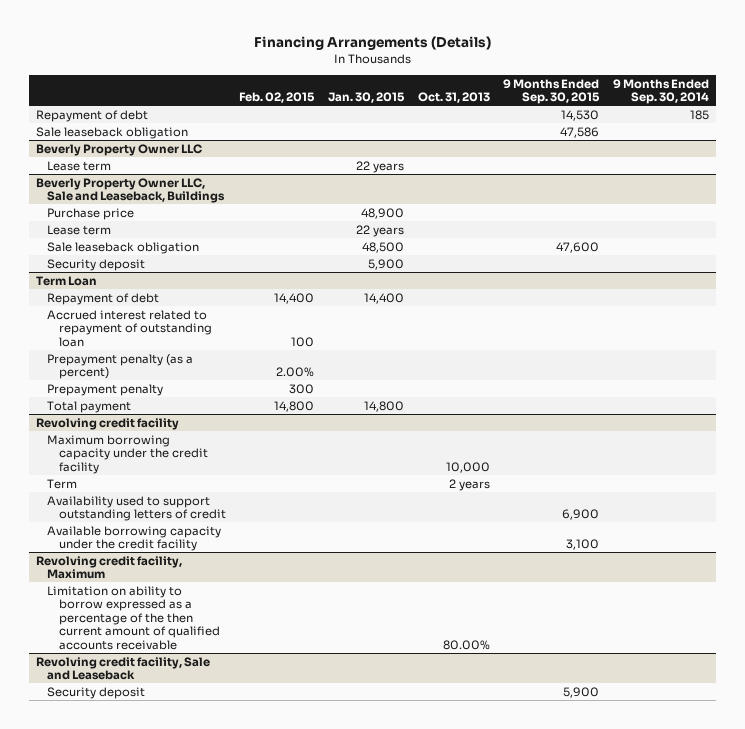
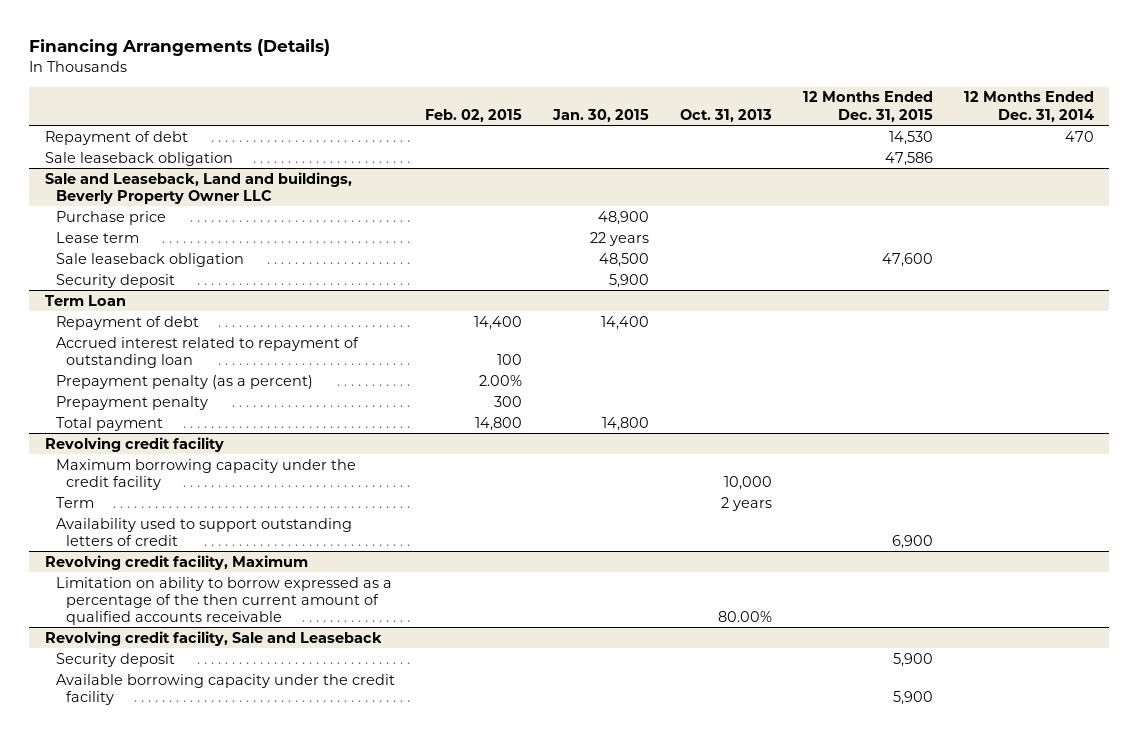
- | Feb. 02, 2015 | Jan. 30, 2015 | Oct. 31, 2013 | 9 Months Ended Sep. 30, 2015 | 9 Months Ended Sep. 30, 2014
+ | Feb. 02, 2015 | Jan. 30, 2015 | Oct. 31, 2013 | 12 Months Ended Dec. 31, 2015 | 12 Months Ended Dec. 31, 2014
- Beverly Property Owner LLC
- Lease term | | 22 years | | |
- Beverly Property Owner LLC, Sale and Leaseback, Buildings
+ Sale and Leaseback, Land and buildings, Beverly Property Owner LLC
@ Revolving credit facility
- Available borrowing capacity under the credit facility | | | | 3,100 |
@ Revolving credit facility, Sale and Leaseback
+ Available borrowing capacity under the credit facility | | | | 5,900 |

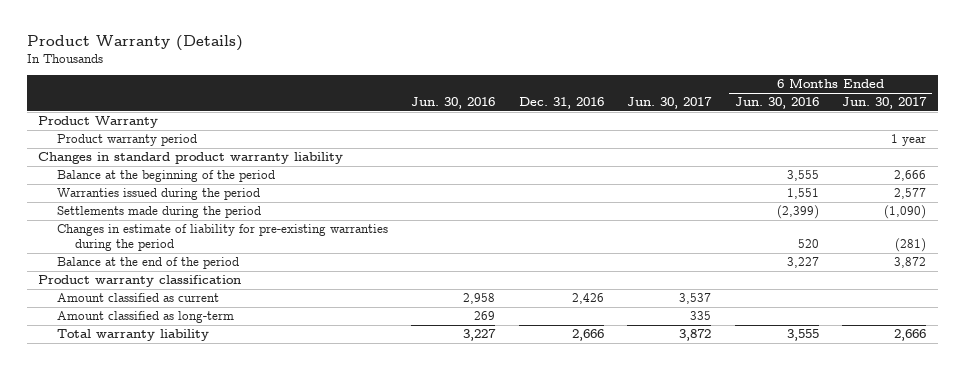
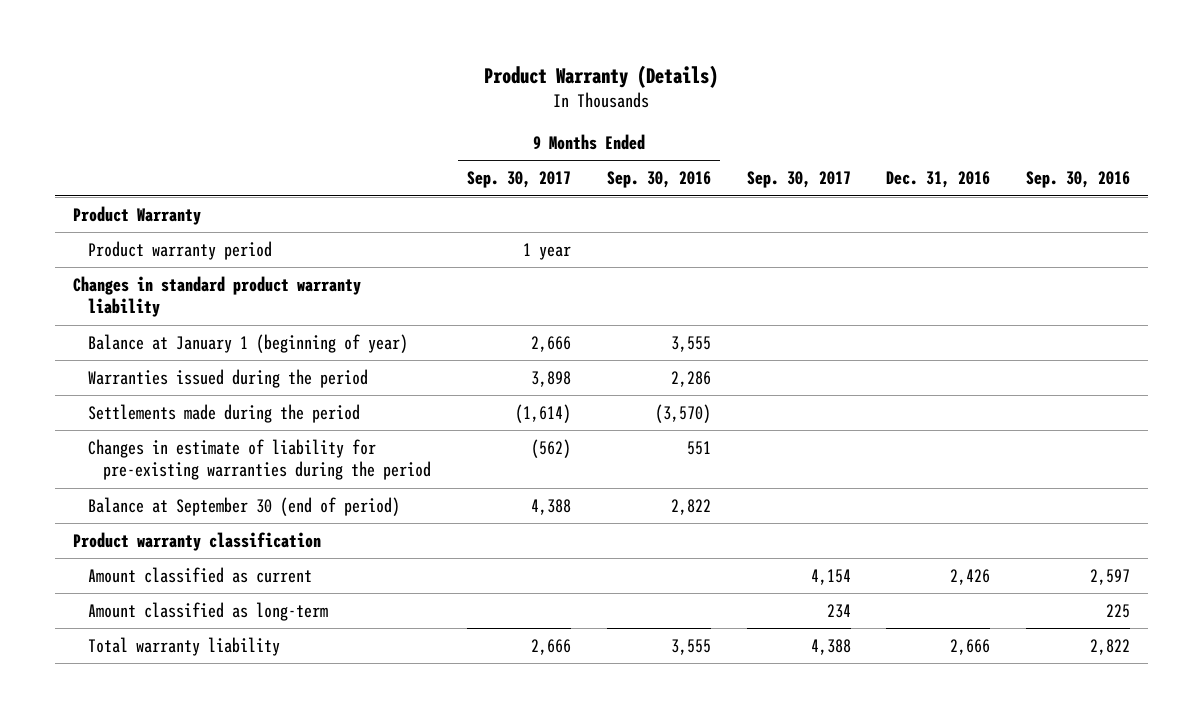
- | Jun. 30, 2016 | Dec. 31, 2016 | Jun. 30, 2017 | 6 Months Ended Jun. 30, 2016 | 6 Months Ended Jun. 30, 2017
+ | 9 Months Ended Sep. 30, 2017 | 9 Months Ended Sep. 30, 2016 | Sep. 30, 2017 | Dec. 31, 2016 | Sep. 30, 2016
- Balance at the beginning of the period | | | | 3,555 | 2,666
+ Balance at January 1 (beginning of year) | 2,666 | 3,555 | | |
- Balance at the end of the period | | | | 3,227 | 3,872
+ Balance at September 30 (end of period) | 4,388 | 2,822 | | |

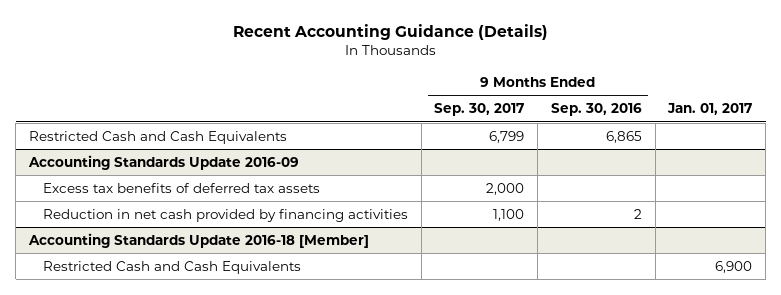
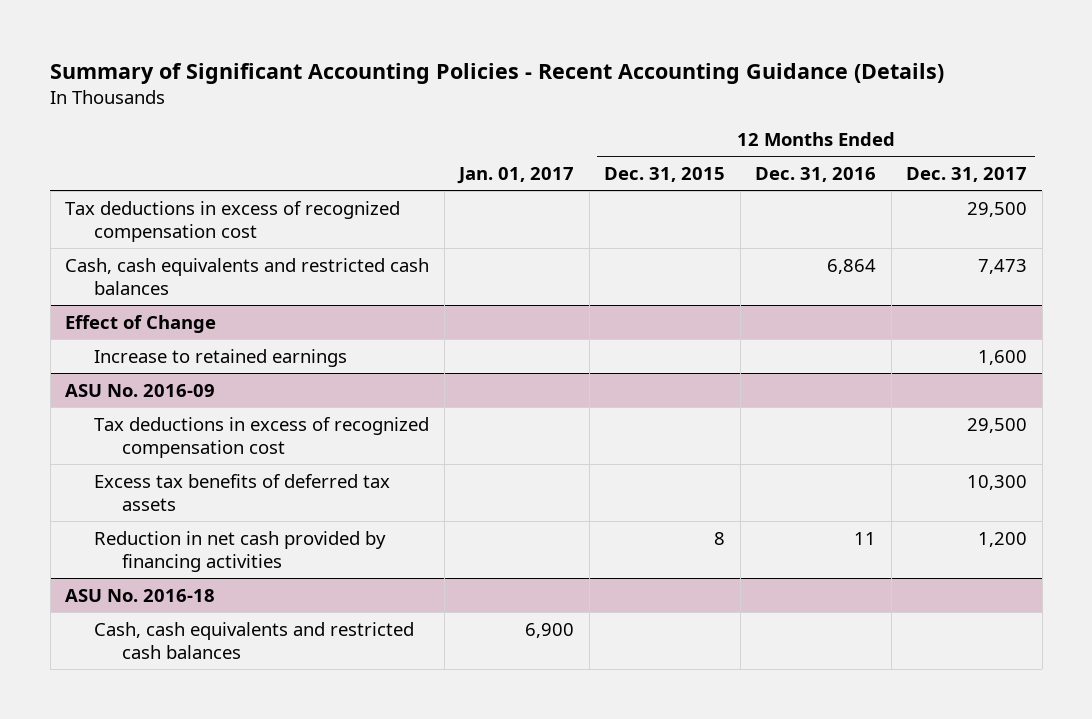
- Recent Accounting Guidance (Details)
+ Summary of Significant Accounting Policies - Recent Accounting Guidance (Details)
- | 9 Months Ended Sep. 30, 2017 | 9 Months Ended Sep. 30, 2016 | Jan. 01, 2017
+ | Jan. 01, 2017 | 12 Months Ended Dec. 31, 2015 | 12 Months Ended Dec. 31, 2016 | 12 Months Ended Dec. 31, 2017
- Restricted Cash and Cash Equivalents | 6,799 | 6,865 |
- Accounting Standards Update 2016-09
+ Tax deductions in excess of recognized compensation cost | | | | 29,500
+ Cash, cash equivalents and restricted cash balances | | | 6,864 | 7,473
+ Effect of Change
+ Increase to retained earnings | | | | 1,600
+ ASU No. 2016-09
+ Tax deductions in excess of recognized compensation cost | | | | 29,500
- Accounting Standards Update 2016-18 [Member]
- Restricted Cash and Cash Equivalents | | | 6,900
+ ASU No. 2016-18
+ Cash, cash equivalents and restricted cash balances | 6,900 | | |

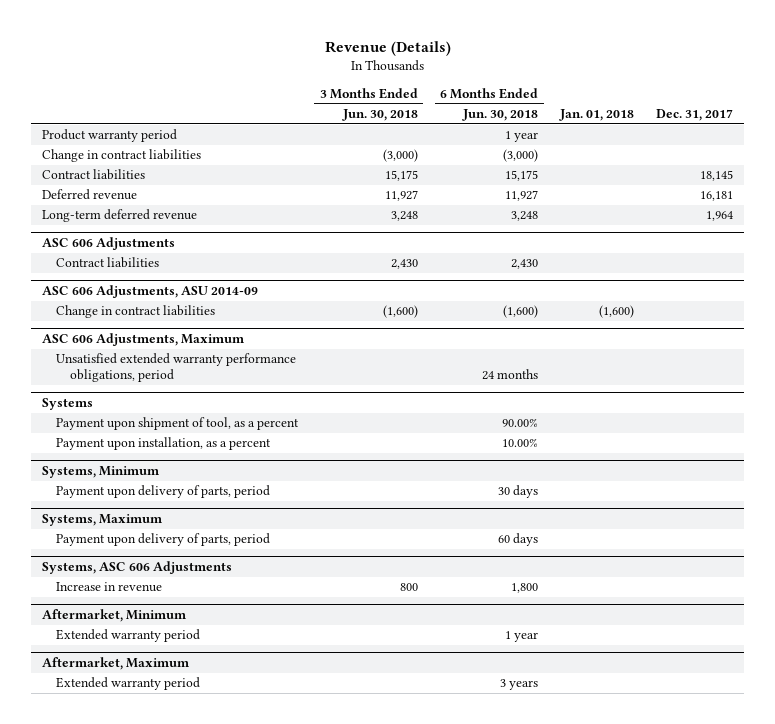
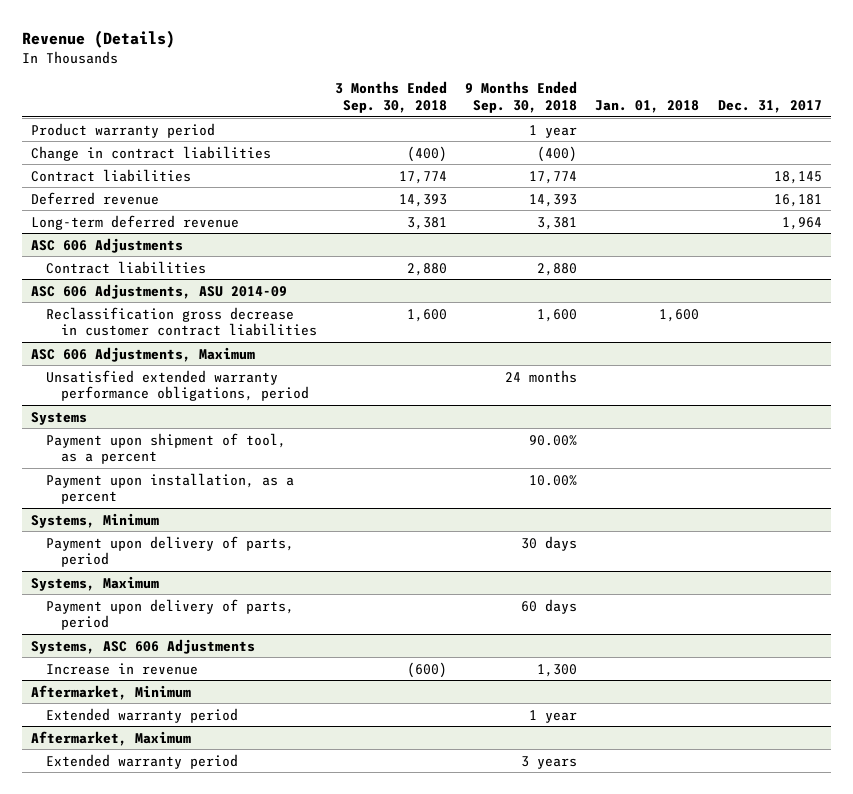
- | 3 Months Ended Jun. 30, 2018 | 6 Months Ended Jun. 30, 2018 | Jan. 01, 2018 | Dec. 31, 2017
+ | 3 Months Ended Sep. 30, 2018 | 9 Months Ended Sep. 30, 2018 | Jan. 01, 2018 | Dec. 31, 2017
@ ASC 606 Adjustments, ASU 2014-09
- Change in contract liabilities | (1,600) | (1,600) | (1,600) |
+ Reclassification gross decrease in customer contract liabilities | 1,600 | 1,600 | 1,600 |

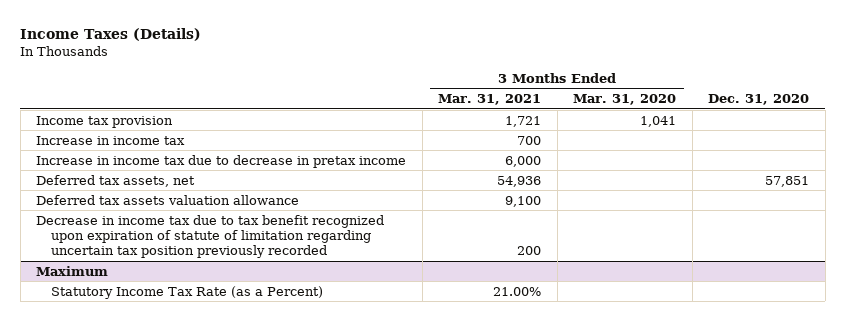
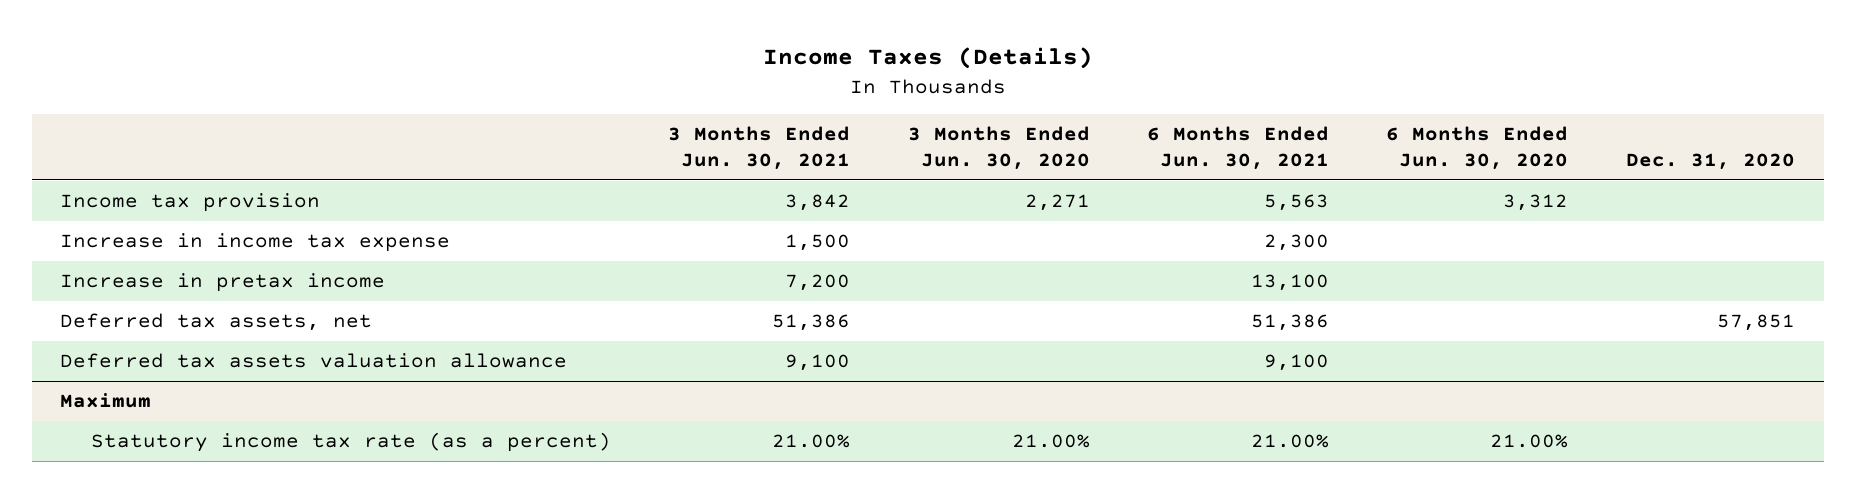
- | 3 Months Ended Mar. 31, 2021 | 3 Months Ended Mar. 31, 2020 | Dec. 31, 2020
+ | 3 Months Ended Jun. 30, 2021 | 3 Months Ended Jun. 30, 2020 | 6 Months Ended Jun. 30, 2021 | 6 Months Ended Jun. 30, 2020 | Dec. 31, 2020
- Increase in income tax | 700 | |
- Increase in income tax due to decrease in pretax income | 6,000 | |
+ Increase in income tax expense | 1,500 | | 2,300 | |
+ Increase in pretax income | 7,200 | | 13,100 | |
- Decrease in income tax due to tax benefit recognized upon expiration of statute of limitation regarding uncertain tax position previously recorded | 200 | |
@ Maximum
- Statutory Income Tax Rate (as a Percent) | 21.00% | |
+ Statutory income tax rate (as a percent) | 21.00% | 21.00% | 21.00% | 21.00% |

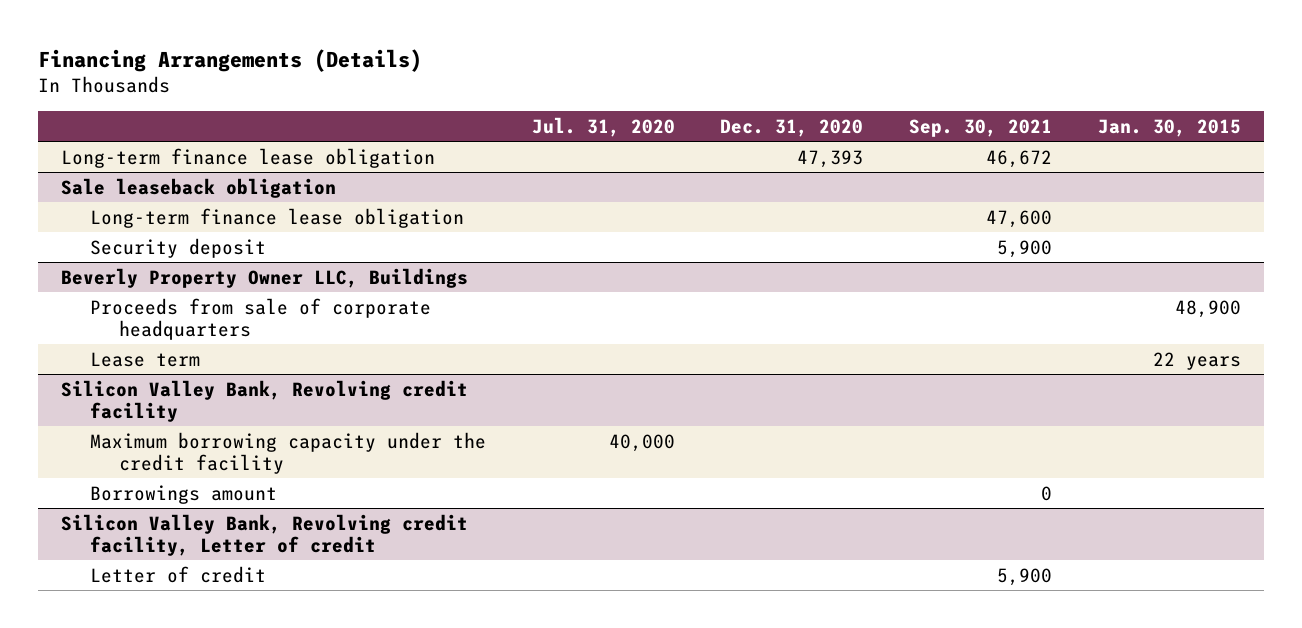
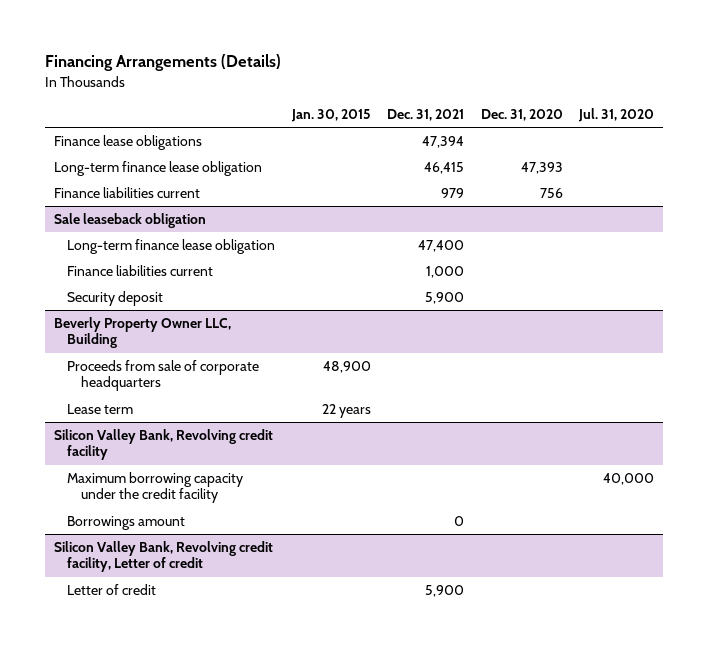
- | Jul. 31, 2020 | Dec. 31, 2020 | Sep. 30, 2021 | Jan. 30, 2015
+ | Jan. 30, 2015 | Dec. 31, 2021 | Dec. 31, 2020 | Jul. 31, 2020
+ Finance lease obligations | | 47,394 | |
+ Finance liabilities current | | 979 | 756 |
@ Sale leaseback obligation
+ Finance liabilities current | | 1,000 | |
- Beverly Property Owner LLC, Buildings
+ Beverly Property Owner LLC, Building

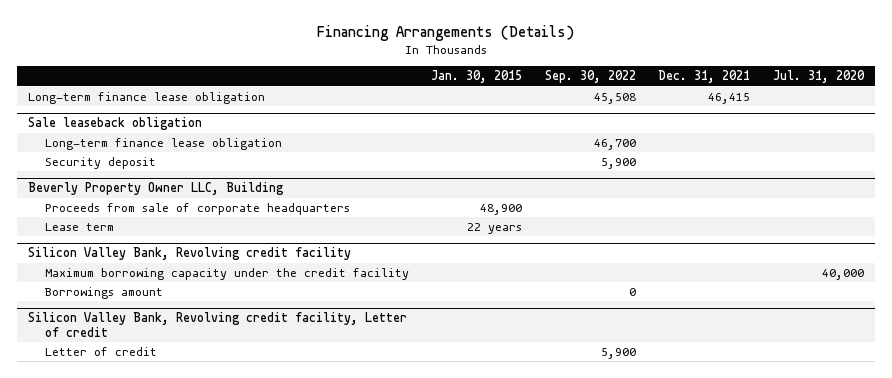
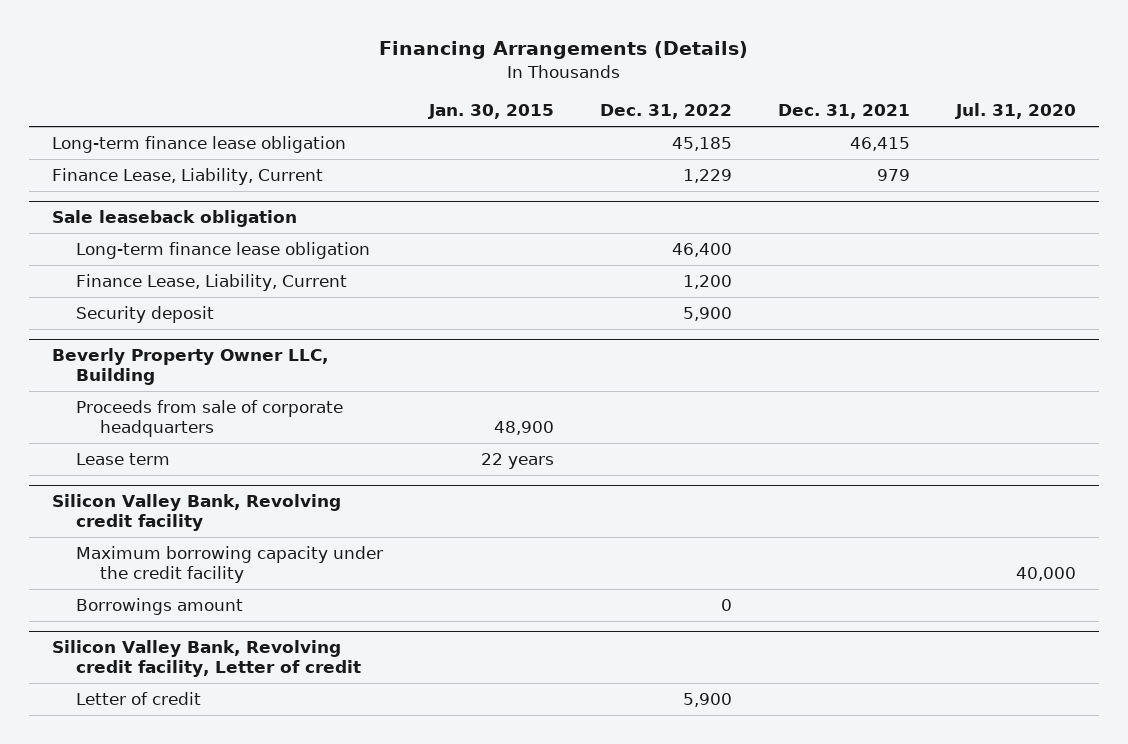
- | Jan. 30, 2015 | Sep. 30, 2022 | Dec. 31, 2021 | Jul. 31, 2020
+ | Jan. 30, 2015 | Dec. 31, 2022 | Dec. 31, 2021 | Jul. 31, 2020
+ Finance Lease, Liability, Current | | 1,229 | 979 |
@ Sale leaseback obligation
+ Finance Lease, Liability, Current | | 1,200 | |

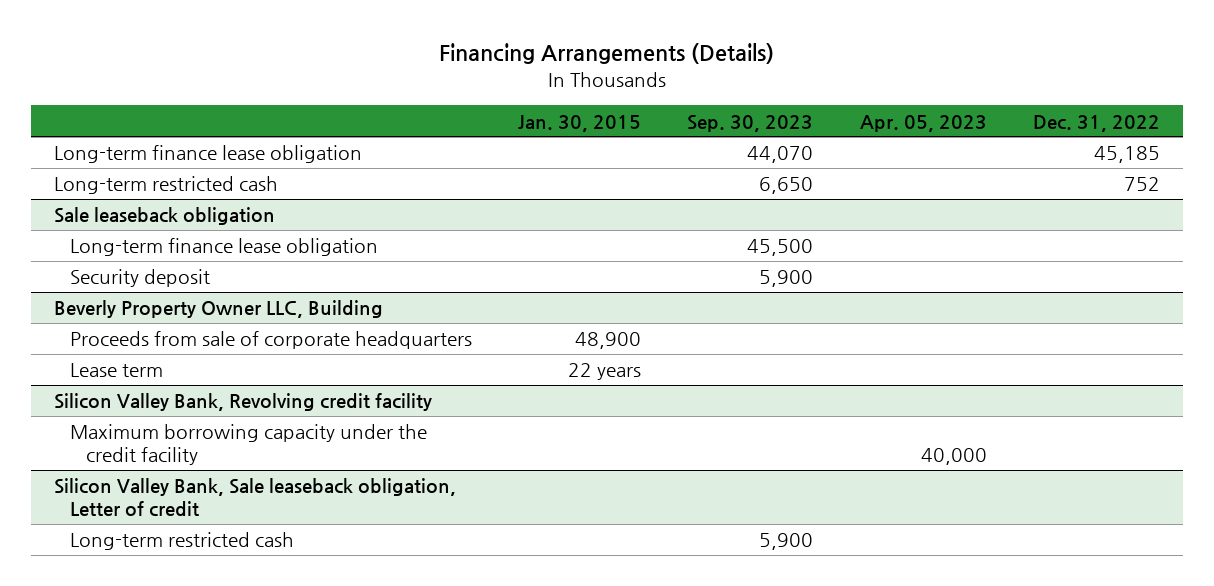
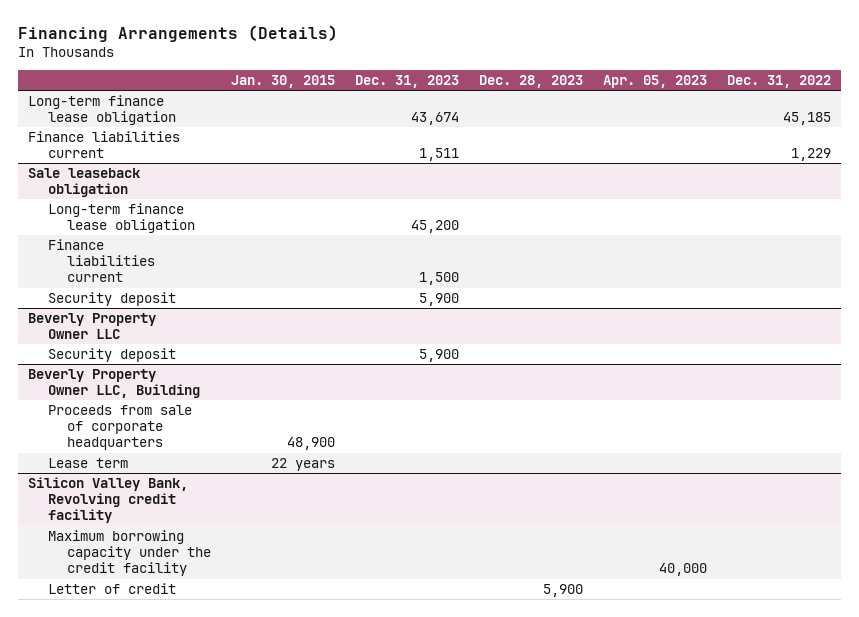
- | Jan. 30, 2015 | Sep. 30, 2023 | Apr. 05, 2023 | Dec. 31, 2022
+ | Jan. 30, 2015 | Dec. 31, 2023 | Dec. 28, 2023 | Apr. 05, 2023 | Dec. 31, 2022
- Long-term restricted cash | | 6,650 | | 752
+ Finance liabilities current | | 1,511 | | | 1,229
@ Sale leaseback obligation
+ Finance liabilities current | | 1,500 | | |
+ Beverly Property Owner LLC
+ Security deposit | | 5,900 | | |
- Silicon Valley Bank, Sale leaseback obligation, Letter of credit
- Long-term restricted cash | | 5,900 | |
@ Silicon Valley Bank, Revolving credit facility
+ Letter of credit | | | 5,900 | |

